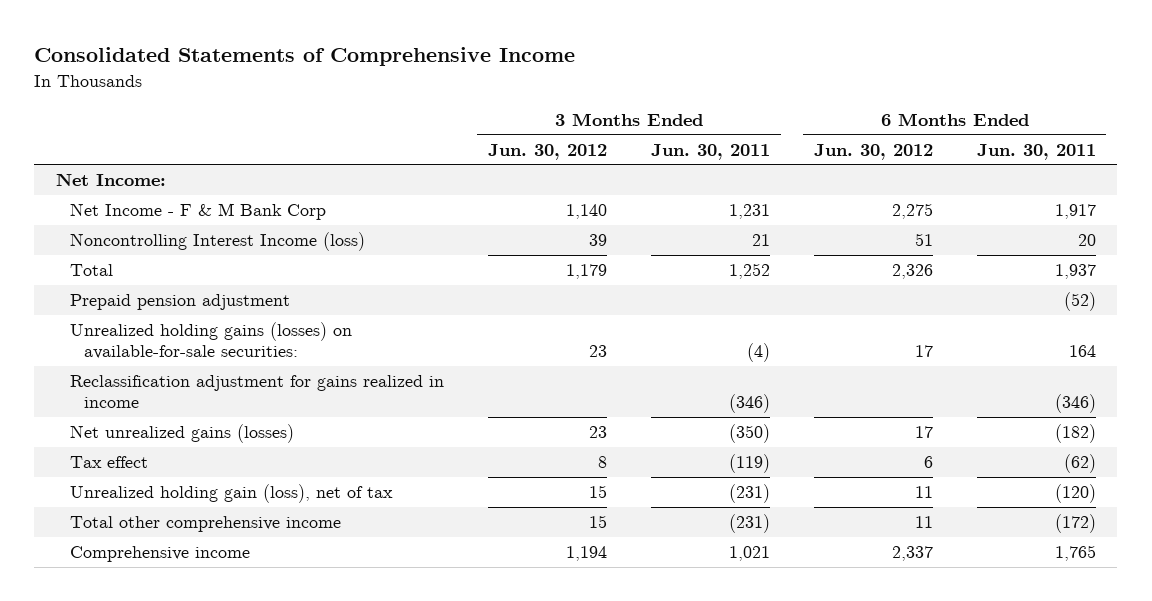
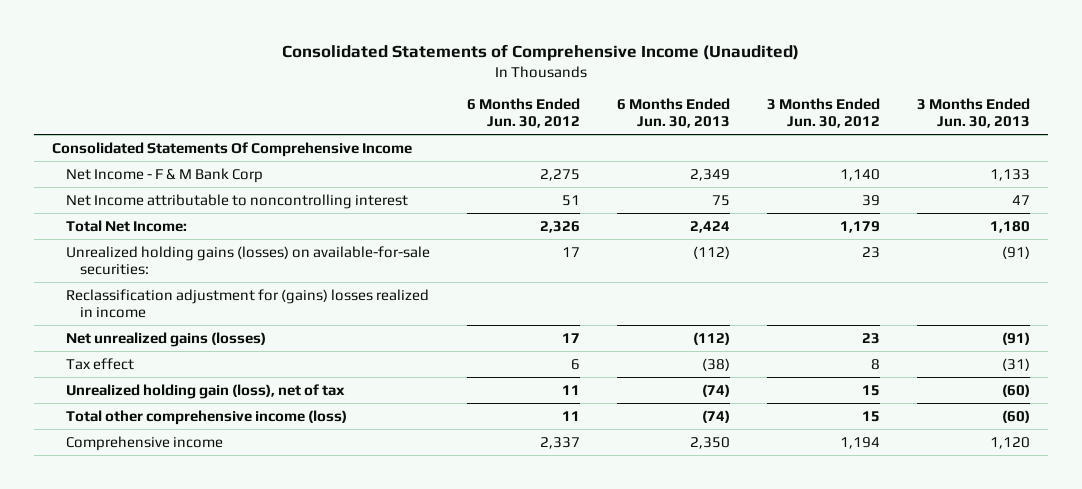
- Consolidated Statements of Comprehensive Income
+ Consolidated Statements of Comprehensive Income (Unaudited)
- | 3 Months Ended Jun. 30, 2012 | 3 Months Ended Jun. 30, 2011 | 6 Months Ended Jun. 30, 2012 | 6 Months Ended Jun. 30, 2011
+ | 6 Months Ended Jun. 30, 2012 | 6 Months Ended Jun. 30, 2013 | 3 Months Ended Jun. 30, 2012 | 3 Months Ended Jun. 30, 2013
- Net Income:
+ Consolidated Statements Of Comprehensive Income
- Noncontrolling Interest Income (loss) | 39 | 21 | 51 | 20
- Total | 1,179 | 1,252 | 2,326 | 1,937
- Prepaid pension adjustment | | | | (52)
+ Net Income attributable to noncontrolling interest | 51 | 75 | 39 | 47
+ Total Net Income: | 2,326 | 2,424 | 1,179 | 1,180
- Reclassification adjustment for gains realized in income | | (346) | | (346)
+ Reclassification adjustment for (gains) losses realized in income
- Total other comprehensive income | 15 | (231) | 11 | (172)
+ Total other comprehensive income (loss) | 11 | (74) | 15 | (60)

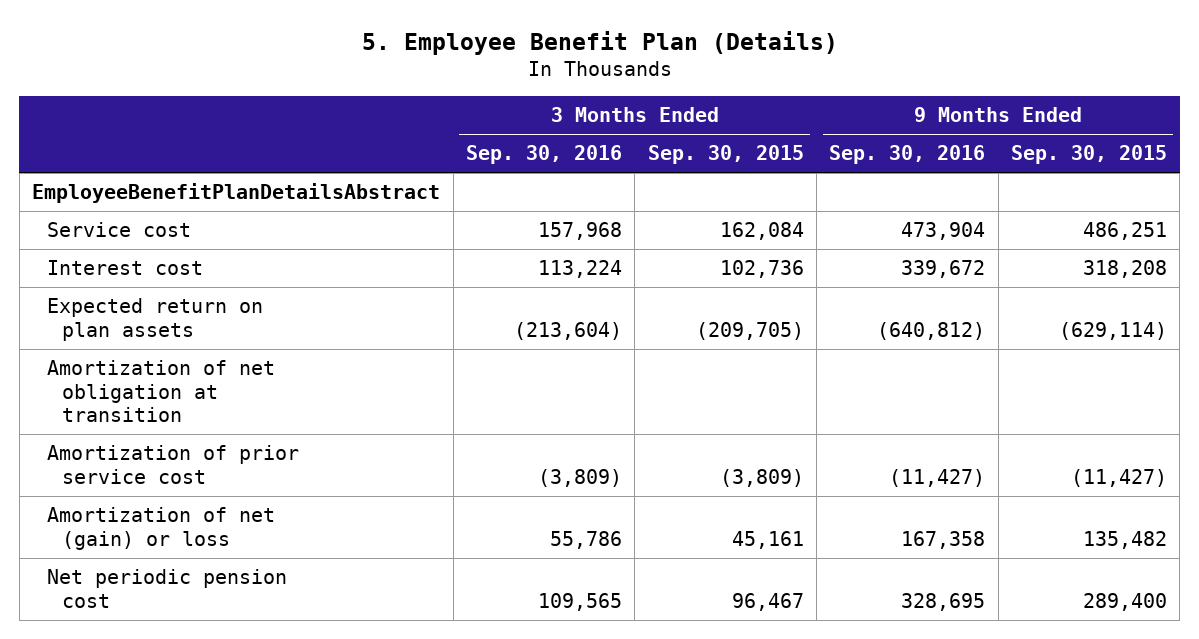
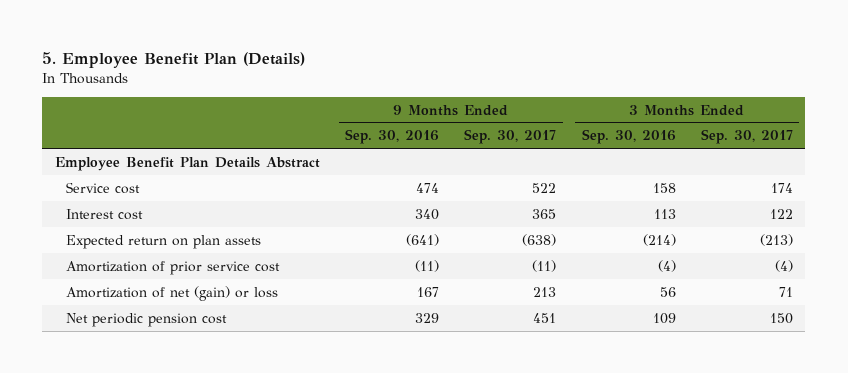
- | 3 Months Ended Sep. 30, 2016 | 3 Months Ended Sep. 30, 2015 | 9 Months Ended Sep. 30, 2016 | 9 Months Ended Sep. 30, 2015
+ | 9 Months Ended Sep. 30, 2016 | 9 Months Ended Sep. 30, 2017 | 3 Months Ended Sep. 30, 2016 | 3 Months Ended Sep. 30, 2017
- EmployeeBenefitPlanDetailsAbstract
- Service cost | 157,968 | 162,084 | 473,904 | 486,251
- Interest cost | 113,224 | 102,736 | 339,672 | 318,208
- Expected return on plan assets | (213,604) | (209,705) | (640,812) | (629,114)
- Amortization of net obligation at transition
- Amortization of prior service cost | (3,809) | (3,809) | (11,427) | (11,427)
- Amortization of net (gain) or loss | 55,786 | 45,161 | 167,358 | 135,482
- Net periodic pension cost | 109,565 | 96,467 | 328,695 | 289,400
+ Employee Benefit Plan Details Abstract
+ Service cost | 474 | 522 | 158 | 174
+ Interest cost | 340 | 365 | 113 | 122
+ Expected return on plan assets | (641) | (638) | (214) | (213)
+ Amortization of prior service cost | (11) | (11) | (4) | (4)
+ Amortization of net (gain) or loss | 167 | 213 | 56 | 71
+ Net periodic pension cost | 329 | 451 | 109 | 150

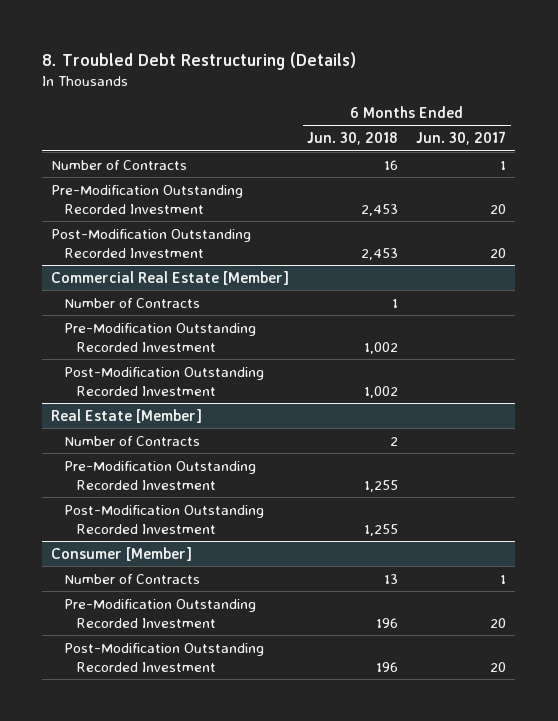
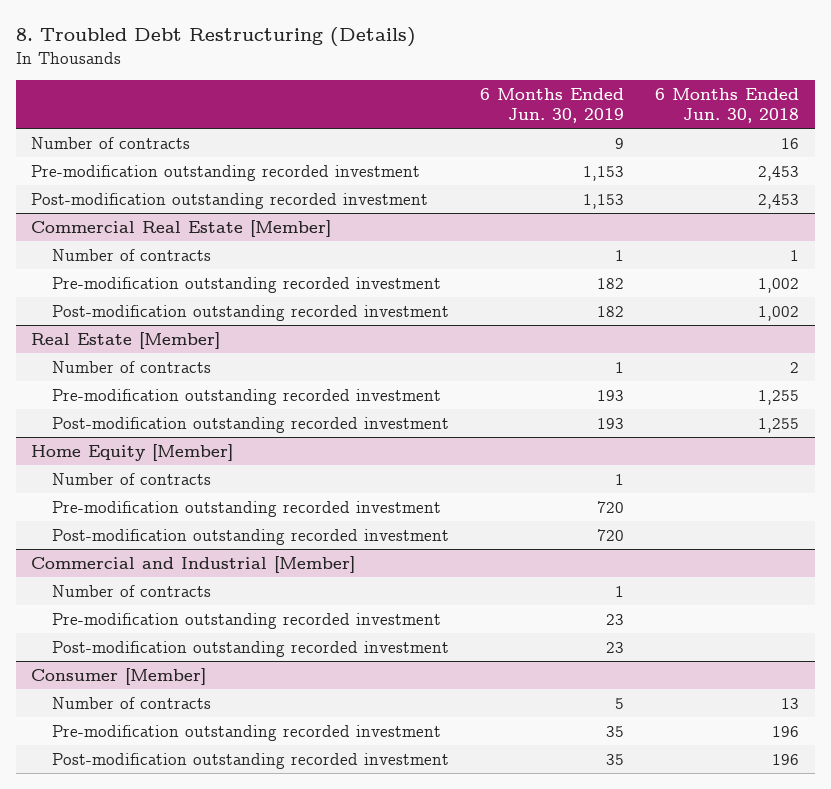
- | 6 Months Ended Jun. 30, 2018 | 6 Months Ended Jun. 30, 2017
+ | 6 Months Ended Jun. 30, 2019 | 6 Months Ended Jun. 30, 2018
- Number of Contracts | 16 | 1
- Pre-Modification Outstanding Recorded Investment | 2,453 | 20
- Post-Modification Outstanding Recorded Investment | 2,453 | 20
+ Number of contracts | 9 | 16
+ Pre-modification outstanding recorded investment | 1,153 | 2,453
+ Post-modification outstanding recorded investment | 1,153 | 2,453
@ Commercial Real Estate [Member]
- Number of Contracts | 1 |
- Pre-Modification Outstanding Recorded Investment | 1,002 |
- Post-Modification Outstanding Recorded Investment | 1,002 |
+ Number of contracts | 1 | 1
+ Pre-modification outstanding recorded investment | 182 | 1,002
+ Post-modification outstanding recorded investment | 182 | 1,002
@ Real Estate [Member]
- Number of Contracts | 2 |
- Pre-Modification Outstanding Recorded Investment | 1,255 |
- Post-Modification Outstanding Recorded Investment | 1,255 |
+ Number of contracts | 1 | 2
+ Pre-modification outstanding recorded investment | 193 | 1,255
+ Post-modification outstanding recorded investment | 193 | 1,255
+ Home Equity [Member]
+ Number of contracts | 1 |
+ Pre-modification outstanding recorded investment | 720 |
+ Post-modification outstanding recorded investment | 720 |
+ Commercial and Industrial [Member]
+ Number of contracts | 1 |
+ Pre-modification outstanding recorded investment | 23 |
+ Post-modification outstanding recorded investment | 23 |
@ Consumer [Member]
- Number of Contracts | 13 | 1
- Pre-Modification Outstanding Recorded Investment | 196 | 20
- Post-Modification Outstanding Recorded Investment | 196 | 20
+ Number of contracts | 5 | 13
+ Pre-modification outstanding recorded investment | 35 | 196
+ Post-modification outstanding recorded investment | 35 | 196

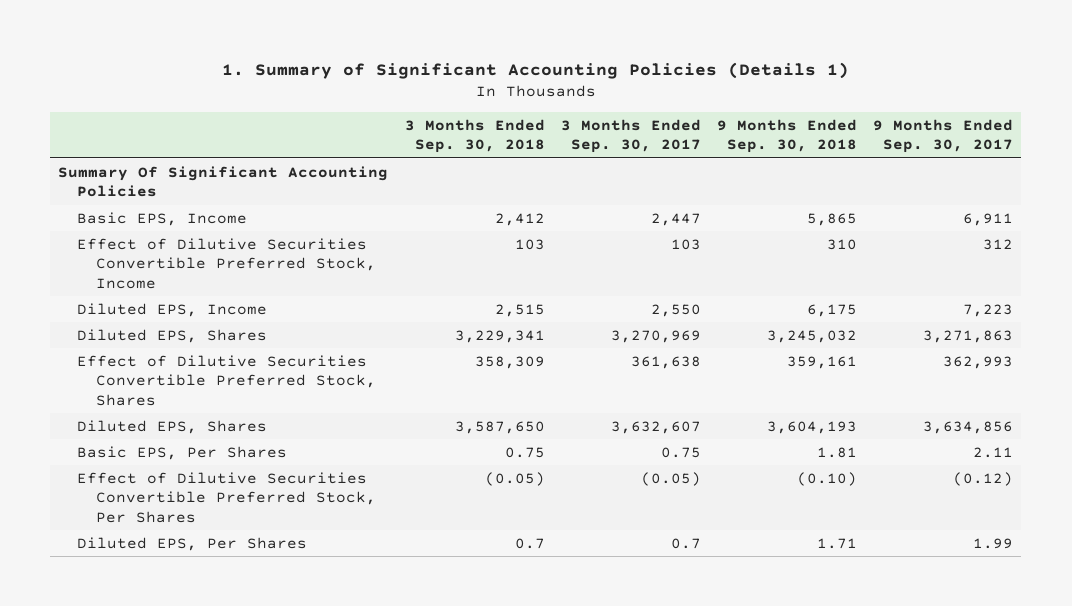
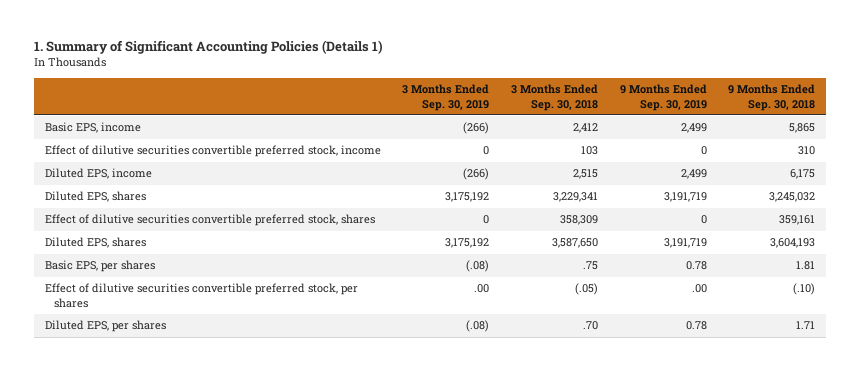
- | 3 Months Ended Sep. 30, 2018 | 3 Months Ended Sep. 30, 2017 | 9 Months Ended Sep. 30, 2018 | 9 Months Ended Sep. 30, 2017
+ | 3 Months Ended Sep. 30, 2019 | 3 Months Ended Sep. 30, 2018 | 9 Months Ended Sep. 30, 2019 | 9 Months Ended Sep. 30, 2018
- Summary Of Significant Accounting Policies
- Basic EPS, Income | 2,412 | 2,447 | 5,865 | 6,911
- Effect of Dilutive Securities Convertible Preferred Stock, Income | 103 | 103 | 310 | 312
- Diluted EPS, Income | 2,515 | 2,550 | 6,175 | 7,223
- Diluted EPS, Shares | 3,229,341 | 3,270,969 | 3,245,032 | 3,271,863
- Effect of Dilutive Securities Convertible Preferred Stock, Shares | 358,309 | 361,638 | 359,161 | 362,993
- Diluted EPS, Shares | 3,587,650 | 3,632,607 | 3,604,193 | 3,634,856
- Basic EPS, Per Shares | 0.75 | 0.75 | 1.81 | 2.11
- Effect of Dilutive Securities Convertible Preferred Stock, Per Shares | (0.05) | (0.05) | (0.10) | (0.12)
- Diluted EPS, Per Shares | 0.7 | 0.7 | 1.71 | 1.99
+ Basic EPS, income | (266) | 2,412 | 2,499 | 5,865
+ Effect of dilutive securities convertible preferred stock, income | 0 | 103 | 0 | 310
+ Diluted EPS, income | (266) | 2,515 | 2,499 | 6,175
+ Diluted EPS, shares | 3,175,192 | 3,229,341 | 3,191,719 | 3,245,032
+ Effect of dilutive securities convertible preferred stock, shares | 0 | 358,309 | 0 | 359,161
+ Diluted EPS, shares | 3,175,192 | 3,587,650 | 3,191,719 | 3,604,193
+ Basic EPS, per shares | (.08) | .75 | 0.78 | 1.81
+ Effect of dilutive securities convertible preferred stock, per shares | .00 | (.05) | .00 | (.10)
+ Diluted EPS, per shares | (.08) | .70 | 0.78 | 1.71

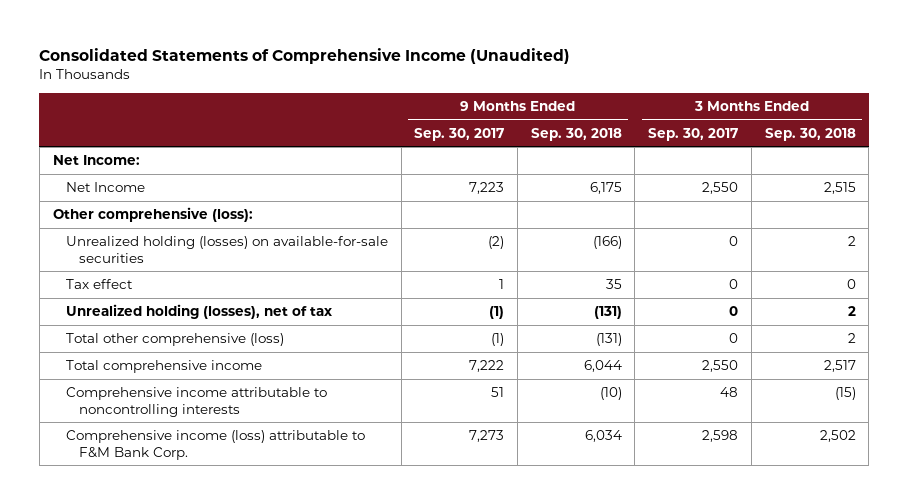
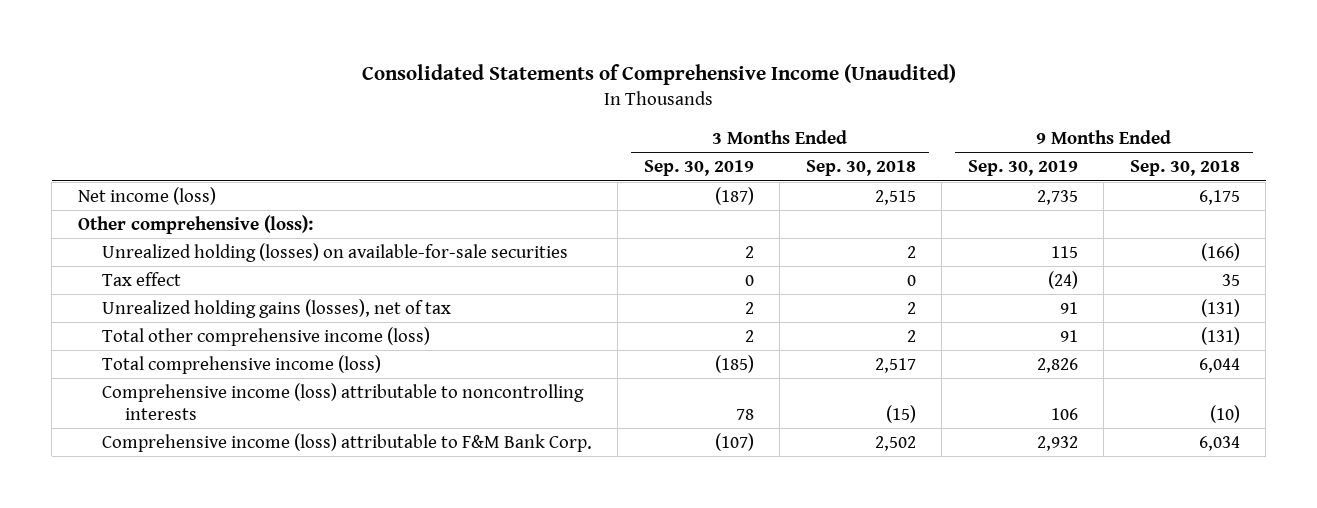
- | 9 Months Ended Sep. 30, 2017 | 9 Months Ended Sep. 30, 2018 | 3 Months Ended Sep. 30, 2017 | 3 Months Ended Sep. 30, 2018
+ | 3 Months Ended Sep. 30, 2019 | 3 Months Ended Sep. 30, 2018 | 9 Months Ended Sep. 30, 2019 | 9 Months Ended Sep. 30, 2018
- Net Income:
- Net Income | 7,223 | 6,175 | 2,550 | 2,515
+ Net income (loss) | (187) | 2,515 | 2,735 | 6,175
- Unrealized holding (losses), net of tax | (1) | (131) | 0 | 2
- Total other comprehensive (loss) | (1) | (131) | 0 | 2
- Total comprehensive income | 7,222 | 6,044 | 2,550 | 2,517
- Comprehensive income attributable to noncontrolling interests | 51 | (10) | 48 | (15)
+ Unrealized holding gains (losses), net of tax | 2 | 2 | 91 | (131)
+ Total other comprehensive income (loss) | 2 | 2 | 91 | (131)
+ Total comprehensive income (loss) | (185) | 2,517 | 2,826 | 6,044
+ Comprehensive income (loss) attributable to noncontrolling interests | 78 | (15) | 106 | (10)

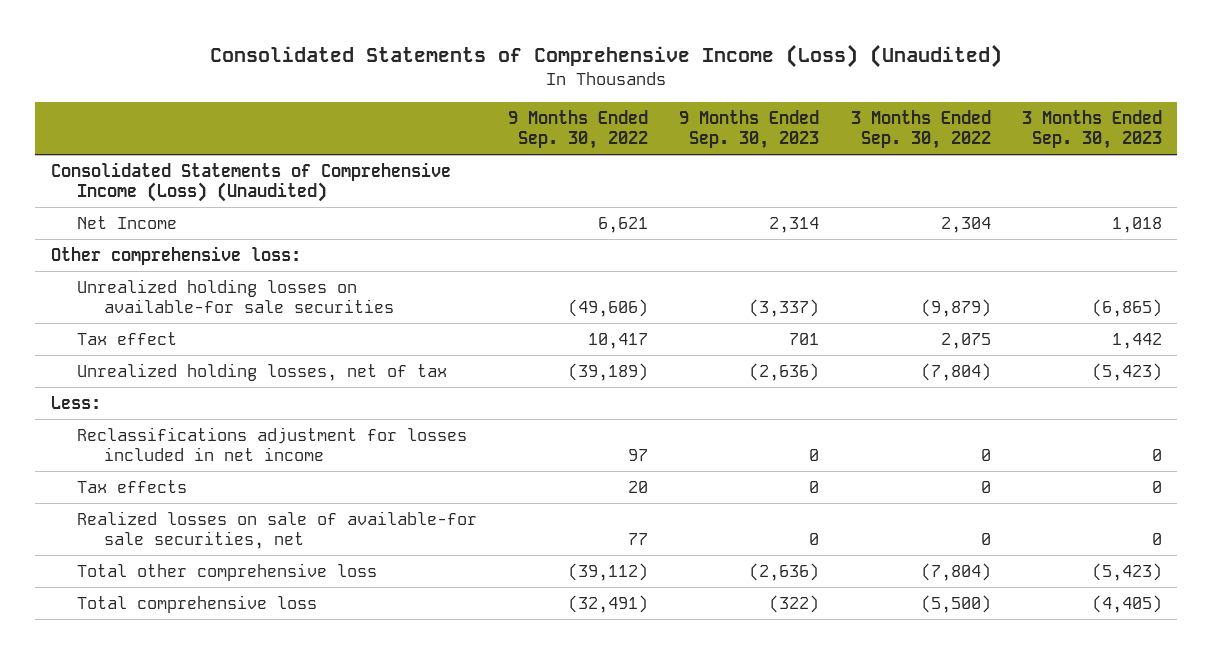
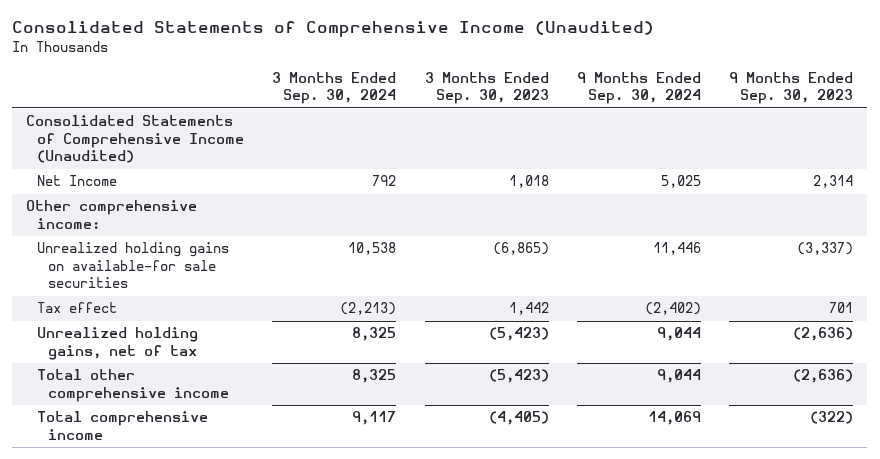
- Consolidated Statements of Comprehensive Income (Loss) (Unaudited)
+ Consolidated Statements of Comprehensive Income (Unaudited)
- | 9 Months Ended Sep. 30, 2022 | 9 Months Ended Sep. 30, 2023 | 3 Months Ended Sep. 30, 2022 | 3 Months Ended Sep. 30, 2023
+ | 3 Months Ended Sep. 30, 2024 | 3 Months Ended Sep. 30, 2023 | 9 Months Ended Sep. 30, 2024 | 9 Months Ended Sep. 30, 2023
- Consolidated Statements of Comprehensive Income (Loss) (Unaudited)
+ Consolidated Statements of Comprehensive Income (Unaudited)
- Other comprehensive loss:
- Unrealized holding losses on available-for sale securities | (49,606) | (3,337) | (9,879) | (6,865)
+ Other comprehensive income:
+ Unrealized holding gains on available-for sale securities | 10,538 | (6,865) | 11,446 | (3,337)
- Unrealized holding losses, net of tax | (39,189) | (2,636) | (7,804) | (5,423)
- Less:
- Reclassifications adjustment for losses included in net income | 97 | 0 | 0 | 0
- Tax effects | 20 | 0 | 0 | 0
- Realized losses on sale of available-for sale securities, net | 77 | 0 | 0 | 0
- Total other comprehensive loss | (39,112) | (2,636) | (7,804) | (5,423)
- Total comprehensive loss | (32,491) | (322) | (5,500) | (4,405)
+ Unrealized holding gains, net of tax | 8,325 | (5,423) | 9,044 | (2,636)
+ Total other comprehensive income | 8,325 | (5,423) | 9,044 | (2,636)
+ Total comprehensive income | 9,117 | (4,405) | 14,069 | (322)

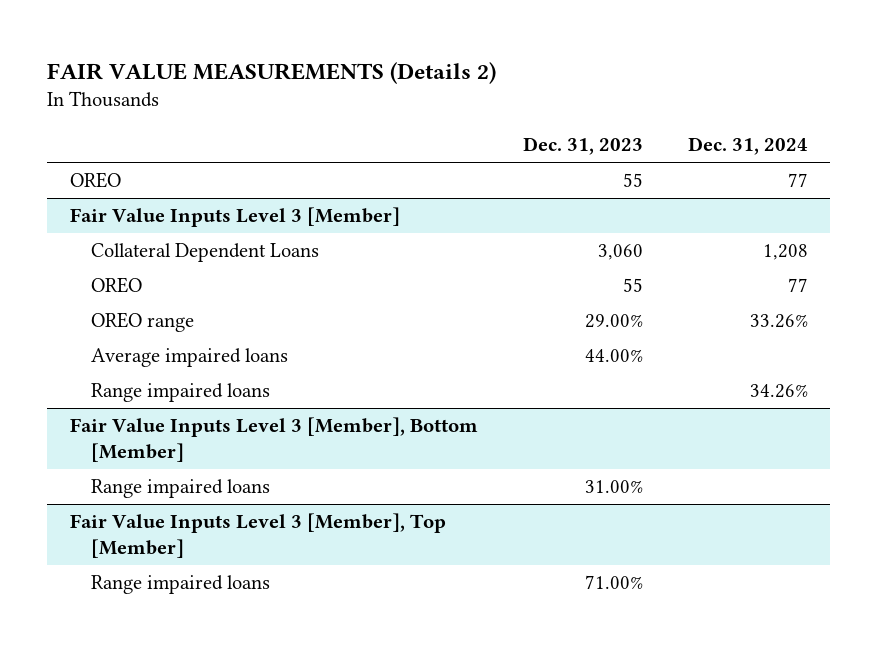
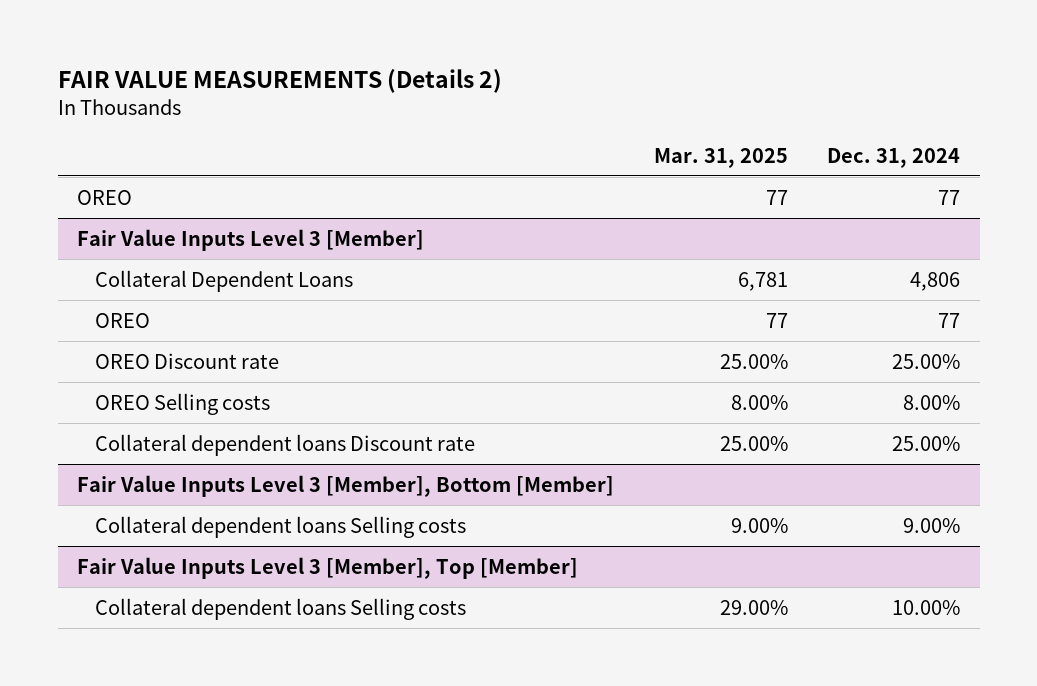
- | Dec. 31, 2023 | Dec. 31, 2024
+ | Mar. 31, 2025 | Dec. 31, 2024
@ Fair Value Inputs Level 3 [Member]
- Collateral Dependent Loans | 3,060 | 1,208
+ Collateral Dependent Loans | 6,781 | 4,806
- OREO range | 29.00% | 33.26%
- Average impaired loans | 44.00% |
- Range impaired loans | | 34.26%
+ OREO Discount rate | 25.00% | 25.00%
+ OREO Selling costs | 8.00% | 8.00%
+ Collateral dependent loans Discount rate | 25.00% | 25.00%
@ Fair Value Inputs Level 3 [Member], Bottom [Member]
- Range impaired loans | 31.00% |
+ Collateral dependent loans Selling costs | 9.00% | 9.00%
@ Fair Value Inputs Level 3 [Member], Top [Member]
- Range impaired loans | 71.00% |
+ Collateral dependent loans Selling costs | 29.00% | 10.00%

